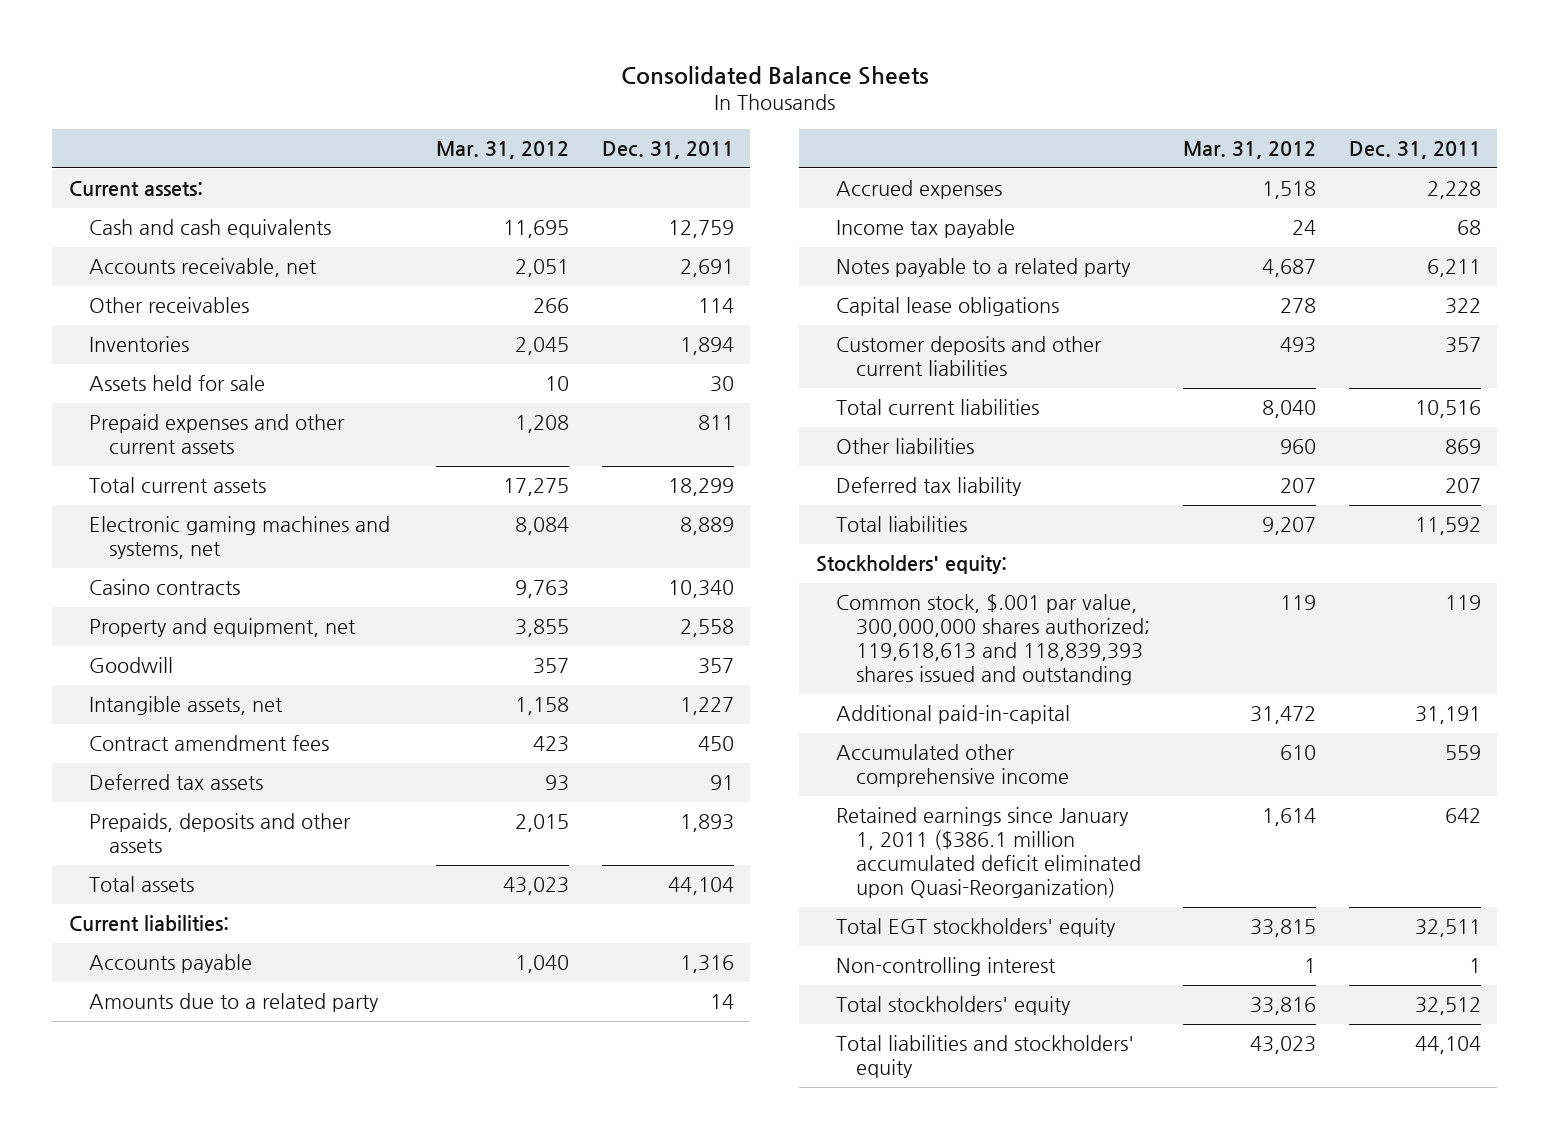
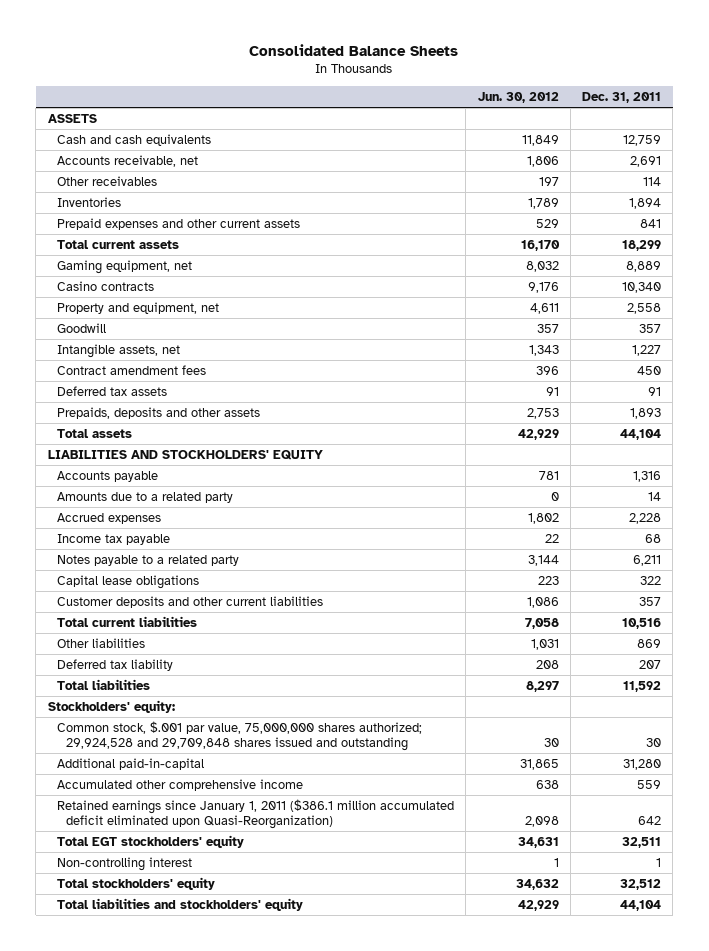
- | Mar. 31, 2012 | Dec. 31, 2011
+ | Jun. 30, 2012 | Dec. 31, 2011
- Current assets:
+ ASSETS
- Assets held for sale | 10 | 30
- Prepaid expenses and other current assets | 1,208 | 811
+ Prepaid expenses and other current assets | 529 | 841
- Electronic gaming machines and systems, net | 8,084 | 8,889
+ Gaming equipment, net | 8,032 | 8,889
- Current liabilities:
+ LIABILITIES AND STOCKHOLDERS' EQUITY
- Common stock, $.001 par value, 300,000,000 shares authorized; 119,618,613 and 118,839,393 shares issued and outstanding | 119 | 119
- Additional paid-in-capital | 31,472 | 31,191
+ Common stock, $.001 par value, 75,000,000 shares authorized; 29,924,528 and 29,709,848 shares issued and outstanding | 30 | 30
+ Additional paid-in-capital | 31,865 | 31,280

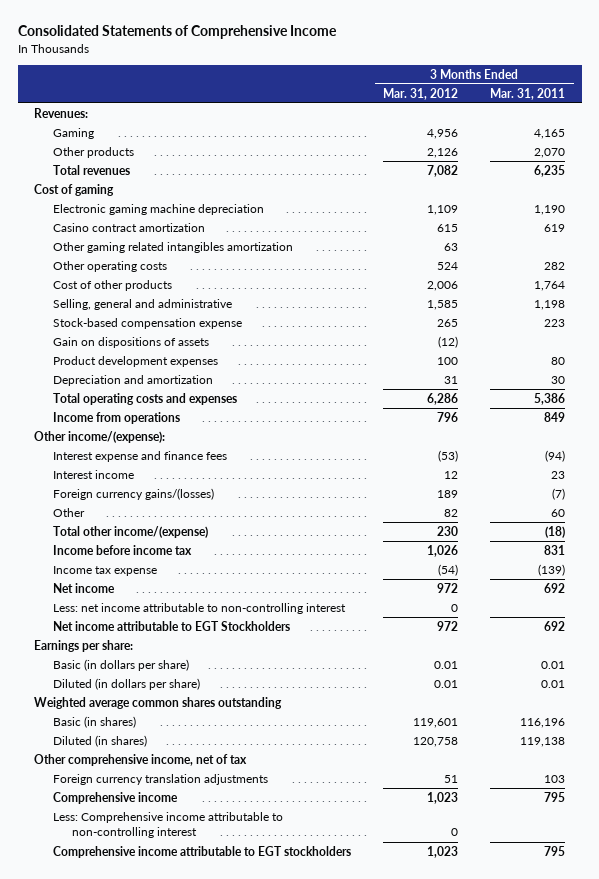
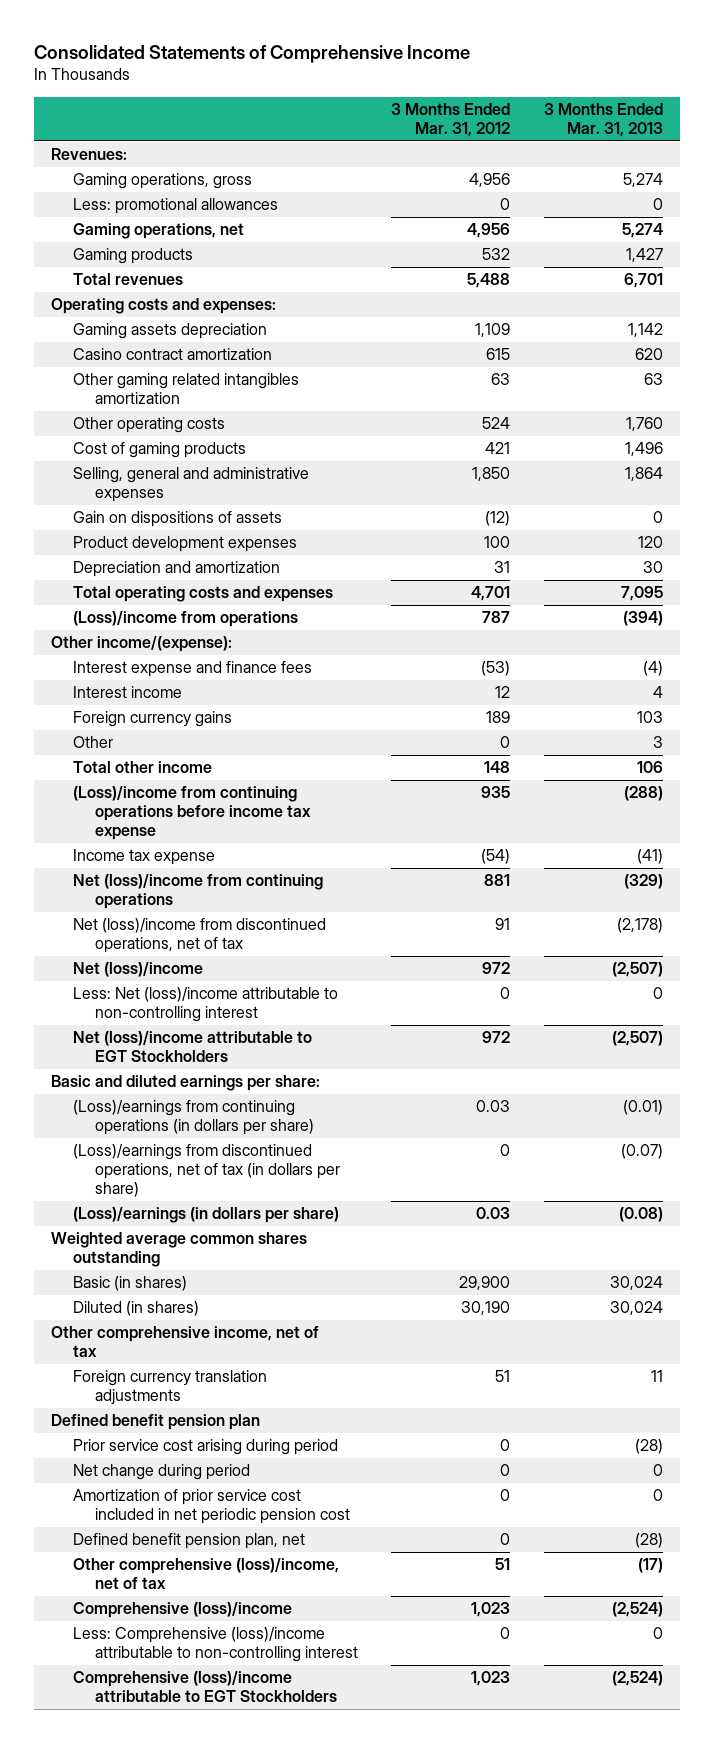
- | 3 Months Ended Mar. 31, 2012 | 3 Months Ended Mar. 31, 2011
+ | 3 Months Ended Mar. 31, 2012 | 3 Months Ended Mar. 31, 2013
- Gaming | 4,956 | 4,165
- Other products | 2,126 | 2,070
- Total revenues | 7,082 | 6,235
- Cost of gaming
- Electronic gaming machine depreciation | 1,109 | 1,190
+ Gaming operations, gross | 4,956 | 5,274
+ Less: promotional allowances | 0 | 0
+ Gaming operations, net | 4,956 | 5,274
+ Gaming products | 532 | 1,427
+ Total revenues | 5,488 | 6,701
+ Operating costs and expenses:
+ Gaming assets depreciation | 1,109 | 1,142
- Cost of other products | 2,006 | 1,764
- Selling, general and administrative | 1,585 | 1,198
- Stock-based compensation expense | 265 | 223
+ Cost of gaming products | 421 | 1,496
+ Selling, general and administrative expenses | 1,850 | 1,864
- Total operating costs and expenses | 6,286 | 5,386
- Income from operations | 796 | 849
+ Total operating costs and expenses | 4,701 | 7,095
+ (Loss)/income from operations | 787 | (394)
- Foreign currency gains/(losses) | 189 | (7)
- Other | 82 | 60
- Total other income/(expense) | 230 | (18)
- Income before income tax | 1,026 | 831
+ Foreign currency gains | 189 | 103
+ Other | 0 | 3
+ Total other income | 148 | 106
+ (Loss)/income from continuing operations before income tax expense | 935 | (288)
- Net income | 972 | 692
- Less: net income attributable to non-controlling interest | 0 |
- Net income attributable to EGT Stockholders | 972 | 692
- Earnings per share:
- Basic (in dollars per share) | 0.01 | 0.01
- Diluted (in dollars per share) | 0.01 | 0.01
+ Net (loss)/income from continuing operations | 881 | (329)
+ Net (loss)/income from discontinued operations, net of tax | 91 | (2,178)
+ Net (loss)/income | 972 | (2,507)
+ Less: Net (loss)/income attributable to non-controlling interest | 0 | 0
+ Net (loss)/income attributable to EGT Stockholders | 972 | (2,507)
+ Basic and diluted earnings per share:
+ (Loss)/earnings from continuing operations (in dollars per share) | 0.03 | (0.01)
+ (Loss)/earnings from discontinued operations, net of tax (in dollars per share) | 0 | (0.07)
+ (Loss)/earnings (in dollars per share) | 0.03 | (0.08)
- Basic (in shares) | 119,601 | 116,196
- Diluted (in shares) | 120,758 | 119,138
+ Basic (in shares) | 29,900 | 30,024
+ Diluted (in shares) | 30,190 | 30,024
- Comprehensive income | 1,023 | 795
- Less: Comprehensive income attributable to non-controlling interest | 0 |
- Comprehensive income attributable to EGT stockholders | 1,023 | 795
+ Defined benefit pension plan
+ Prior service cost arising during period | 0 | (28)
+ Net change during period | 0 | 0
+ Amortization of prior service cost included in net periodic pension cost | 0 | 0
+ Defined benefit pension plan, net | 0 | (28)
+ Other comprehensive (loss)/income, net of tax | 51 | (17)
+ Comprehensive (loss)/income | 1,023 | (2,524)
+ Less: Comprehensive (loss)/income attributable to non-controlling interest | 0 | 0
+ Comprehensive (loss)/income attributable to EGT Stockholders | 1,023 | (2,524)

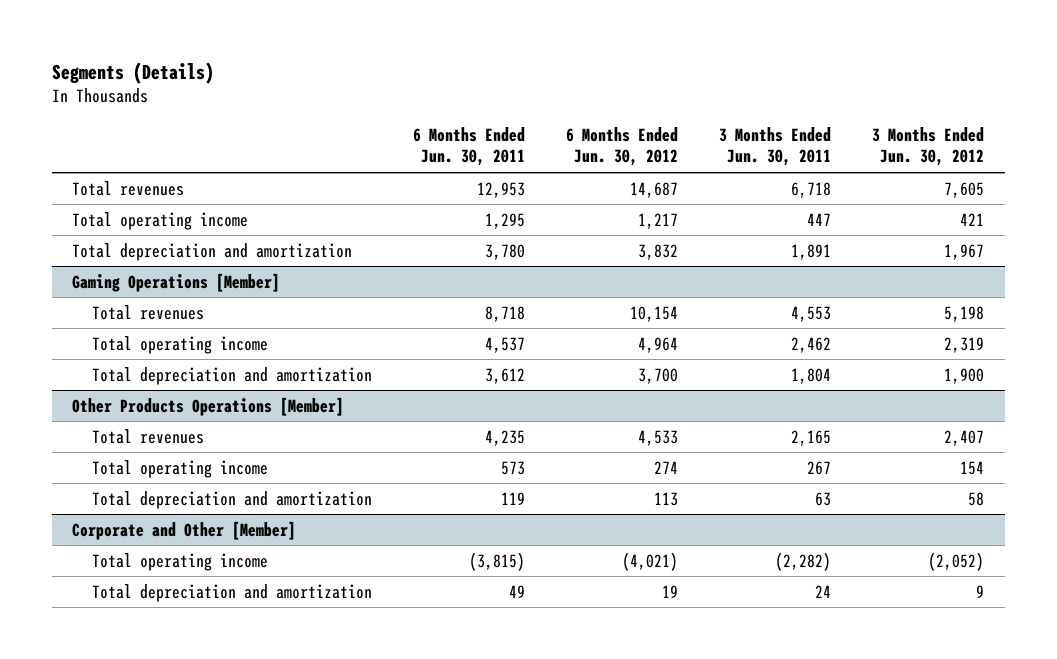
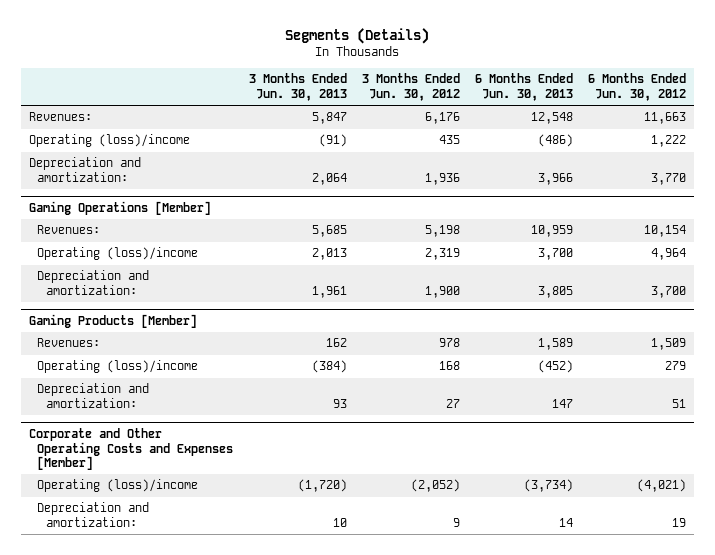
- | 6 Months Ended Jun. 30, 2011 | 6 Months Ended Jun. 30, 2012 | 3 Months Ended Jun. 30, 2011 | 3 Months Ended Jun. 30, 2012
+ | 3 Months Ended Jun. 30, 2013 | 3 Months Ended Jun. 30, 2012 | 6 Months Ended Jun. 30, 2013 | 6 Months Ended Jun. 30, 2012
- Total revenues | 12,953 | 14,687 | 6,718 | 7,605
- Total operating income | 1,295 | 1,217 | 447 | 421
- Total depreciation and amortization | 3,780 | 3,832 | 1,891 | 1,967
+ Revenues: | 5,847 | 6,176 | 12,548 | 11,663
+ Operating (loss)/income | (91) | 435 | (486) | 1,222
+ Depreciation and amortization: | 2,064 | 1,936 | 3,966 | 3,770
@ Gaming Operations [Member]
- Total revenues | 8,718 | 10,154 | 4,553 | 5,198
- Total operating income | 4,537 | 4,964 | 2,462 | 2,319
- Total depreciation and amortization | 3,612 | 3,700 | 1,804 | 1,900
- Other Products Operations [Member]
- Total revenues | 4,235 | 4,533 | 2,165 | 2,407
- Total operating income | 573 | 274 | 267 | 154
- Total depreciation and amortization | 119 | 113 | 63 | 58
- Corporate and Other [Member]
- Total operating income | (3,815) | (4,021) | (2,282) | (2,052)
- Total depreciation and amortization | 49 | 19 | 24 | 9
@ Gaming Operations [Member]
+ Revenues: | 5,685 | 5,198 | 10,959 | 10,154
+ Operating (loss)/income | 2,013 | 2,319 | 3,700 | 4,964
+ Depreciation and amortization: | 1,961 | 1,900 | 3,805 | 3,700
+ Gaming Products [Member]
+ Revenues: | 162 | 978 | 1,589 | 1,509
+ Operating (loss)/income | (384) | 168 | (452) | 279
+ Depreciation and amortization: | 93 | 27 | 147 | 51
+ Corporate and Other Operating Costs and Expenses [Member]
+ Operating (loss)/income | (1,720) | (2,052) | (3,734) | (4,021)
+ Depreciation and amortization: | 10 | 9 | 14 | 19

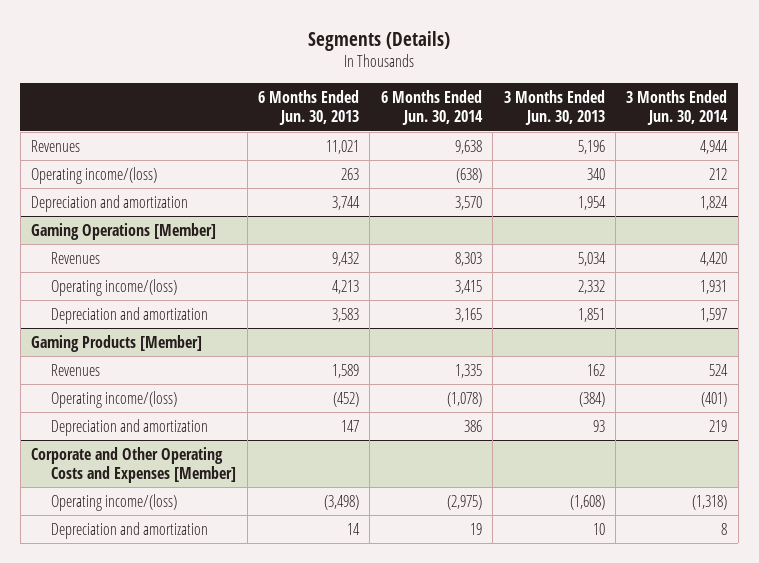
- | 3 Months Ended Jun. 30, 2013 | 3 Months Ended Jun. 30, 2012 | 6 Months Ended Jun. 30, 2013 | 6 Months Ended Jun. 30, 2012
+ | 6 Months Ended Jun. 30, 2013 | 6 Months Ended Jun. 30, 2014 | 3 Months Ended Jun. 30, 2013 | 3 Months Ended Jun. 30, 2014
- Revenues: | 5,847 | 6,176 | 12,548 | 11,663
- Operating (loss)/income | (91) | 435 | (486) | 1,222
- Depreciation and amortization: | 2,064 | 1,936 | 3,966 | 3,770
+ Revenues | 11,021 | 9,638 | 5,196 | 4,944
+ Operating income/(loss) | 263 | (638) | 340 | 212
+ Depreciation and amortization | 3,744 | 3,570 | 1,954 | 1,824
@ Gaming Operations [Member]
- Revenues: | 5,685 | 5,198 | 10,959 | 10,154
- Operating (loss)/income | 2,013 | 2,319 | 3,700 | 4,964
- Depreciation and amortization: | 1,961 | 1,900 | 3,805 | 3,700
+ Revenues | 9,432 | 8,303 | 5,034 | 4,420
+ Operating income/(loss) | 4,213 | 3,415 | 2,332 | 1,931
+ Depreciation and amortization | 3,583 | 3,165 | 1,851 | 1,597
@ Gaming Products [Member]
- Revenues: | 162 | 978 | 1,589 | 1,509
- Operating (loss)/income | (384) | 168 | (452) | 279
- Depreciation and amortization: | 93 | 27 | 147 | 51
+ Revenues | 1,589 | 1,335 | 162 | 524
+ Operating income/(loss) | (452) | (1,078) | (384) | (401)
+ Depreciation and amortization | 147 | 386 | 93 | 219
@ Corporate and Other Operating Costs and Expenses [Member]
- Operating (loss)/income | (1,720) | (2,052) | (3,734) | (4,021)
- Depreciation and amortization: | 10 | 9 | 14 | 19
+ Operating income/(loss) | (3,498) | (2,975) | (1,608) | (1,318)
+ Depreciation and amortization | 14 | 19 | 10 | 8

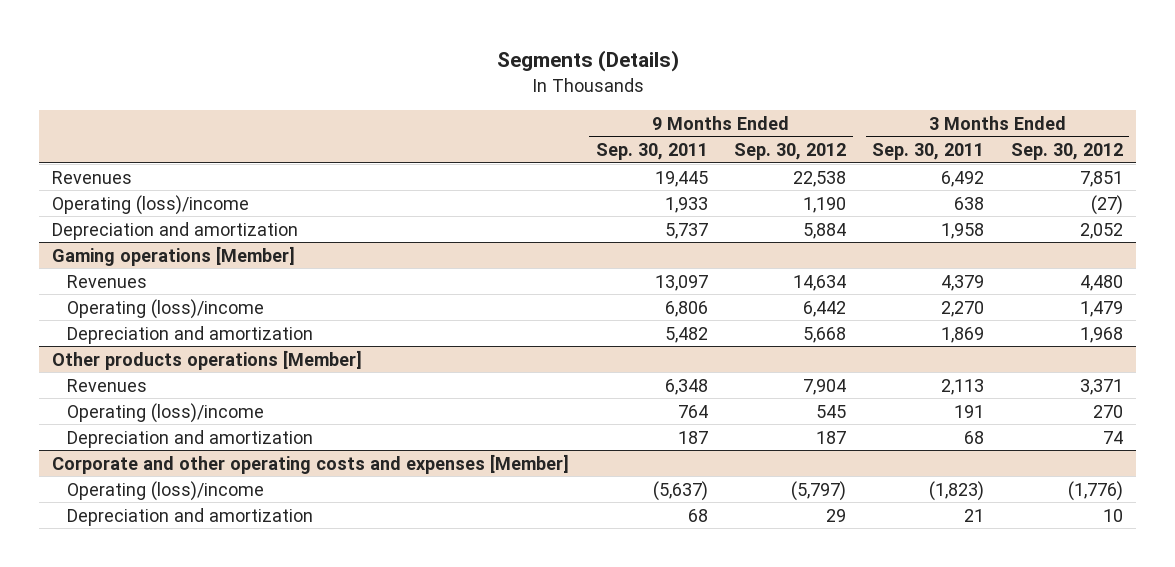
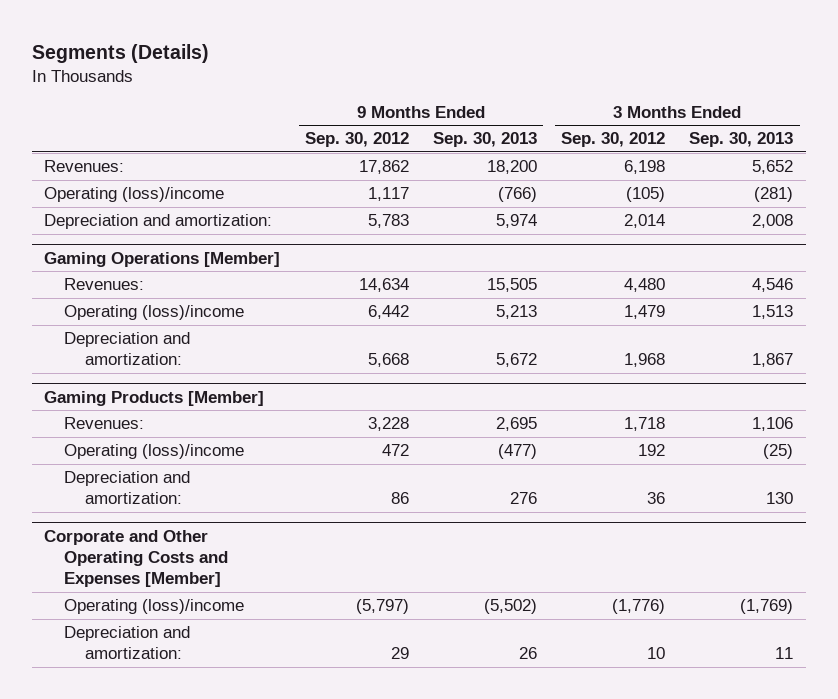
- | 9 Months Ended Sep. 30, 2011 | 9 Months Ended Sep. 30, 2012 | 3 Months Ended Sep. 30, 2011 | 3 Months Ended Sep. 30, 2012
+ | 9 Months Ended Sep. 30, 2012 | 9 Months Ended Sep. 30, 2013 | 3 Months Ended Sep. 30, 2012 | 3 Months Ended Sep. 30, 2013
- Revenues | 19,445 | 22,538 | 6,492 | 7,851
- Operating (loss)/income | 1,933 | 1,190 | 638 | (27)
- Depreciation and amortization | 5,737 | 5,884 | 1,958 | 2,052
- Gaming operations [Member]
- Revenues | 13,097 | 14,634 | 4,379 | 4,480
+ Revenues: | 17,862 | 18,200 | 6,198 | 5,652
+ Operating (loss)/income | 1,117 | (766) | (105) | (281)
+ Depreciation and amortization: | 5,783 | 5,974 | 2,014 | 2,008
+ Gaming Operations [Member]
+ Revenues: | 14,634 | 15,505 | 4,480 | 4,546
- Depreciation and amortization | 5,482 | 5,668 | 1,869 | 1,968
- Other products operations [Member]
- Revenues | 6,348 | 7,904 | 2,113 | 3,371
- Operating (loss)/income | 764 | 545 | 191 | 270
- Depreciation and amortization | 187 | 187 | 68 | 74
- Corporate and other operating costs and expenses [Member]
+ Depreciation and amortization: | 5,668 | 5,672 | 1,968 | 1,867
+ Gaming Products [Member]
+ Revenues: | 3,228 | 2,695 | 1,718 | 1,106
+ Operating (loss)/income | 472 | (477) | 192 | (25)
+ Depreciation and amortization: | 86 | 276 | 36 | 130
+ Corporate and Other Operating Costs and Expenses [Member]
- Depreciation and amortization | 68 | 29 | 21 | 10
+ Depreciation and amortization: | 29 | 26 | 10 | 11

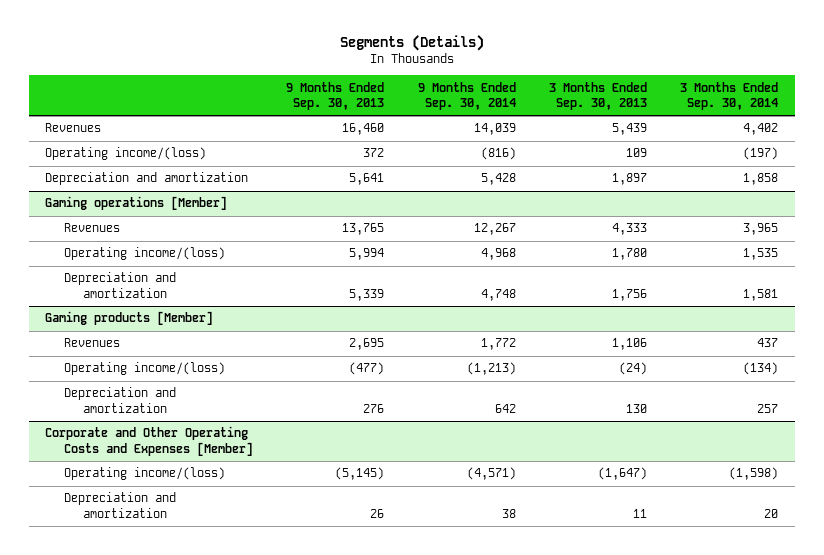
- | 9 Months Ended Sep. 30, 2012 | 9 Months Ended Sep. 30, 2013 | 3 Months Ended Sep. 30, 2012 | 3 Months Ended Sep. 30, 2013
+ | 9 Months Ended Sep. 30, 2013 | 9 Months Ended Sep. 30, 2014 | 3 Months Ended Sep. 30, 2013 | 3 Months Ended Sep. 30, 2014
- Revenues: | 17,862 | 18,200 | 6,198 | 5,652
- Operating (loss)/income | 1,117 | (766) | (105) | (281)
- Depreciation and amortization: | 5,783 | 5,974 | 2,014 | 2,008
- Gaming Operations [Member]
- Revenues: | 14,634 | 15,505 | 4,480 | 4,546
- Operating (loss)/income | 6,442 | 5,213 | 1,479 | 1,513
- Depreciation and amortization: | 5,668 | 5,672 | 1,968 | 1,867
- Gaming Products [Member]
- Revenues: | 3,228 | 2,695 | 1,718 | 1,106
- Operating (loss)/income | 472 | (477) | 192 | (25)
- Depreciation and amortization: | 86 | 276 | 36 | 130
+ Revenues | 16,460 | 14,039 | 5,439 | 4,402
+ Operating income/(loss) | 372 | (816) | 109 | (197)
+ Depreciation and amortization | 5,641 | 5,428 | 1,897 | 1,858
+ Gaming operations [Member]
+ Revenues | 13,765 | 12,267 | 4,333 | 3,965
+ Operating income/(loss) | 5,994 | 4,968 | 1,780 | 1,535
+ Depreciation and amortization | 5,339 | 4,748 | 1,756 | 1,581
+ Gaming products [Member]
+ Revenues | 2,695 | 1,772 | 1,106 | 437
+ Operating income/(loss) | (477) | (1,213) | (24) | (134)
+ Depreciation and amortization | 276 | 642 | 130 | 257
@ Corporate and Other Operating Costs and Expenses [Member]
- Operating (loss)/income | (5,797) | (5,502) | (1,776) | (1,769)
- Depreciation and amortization: | 29 | 26 | 10 | 11
+ Operating income/(loss) | (5,145) | (4,571) | (1,647) | (1,598)
+ Depreciation and amortization | 26 | 38 | 11 | 20

